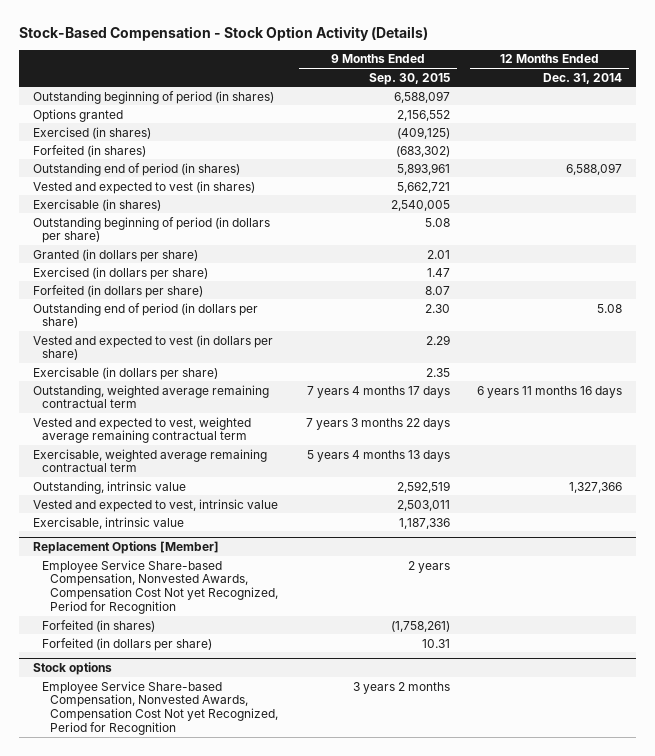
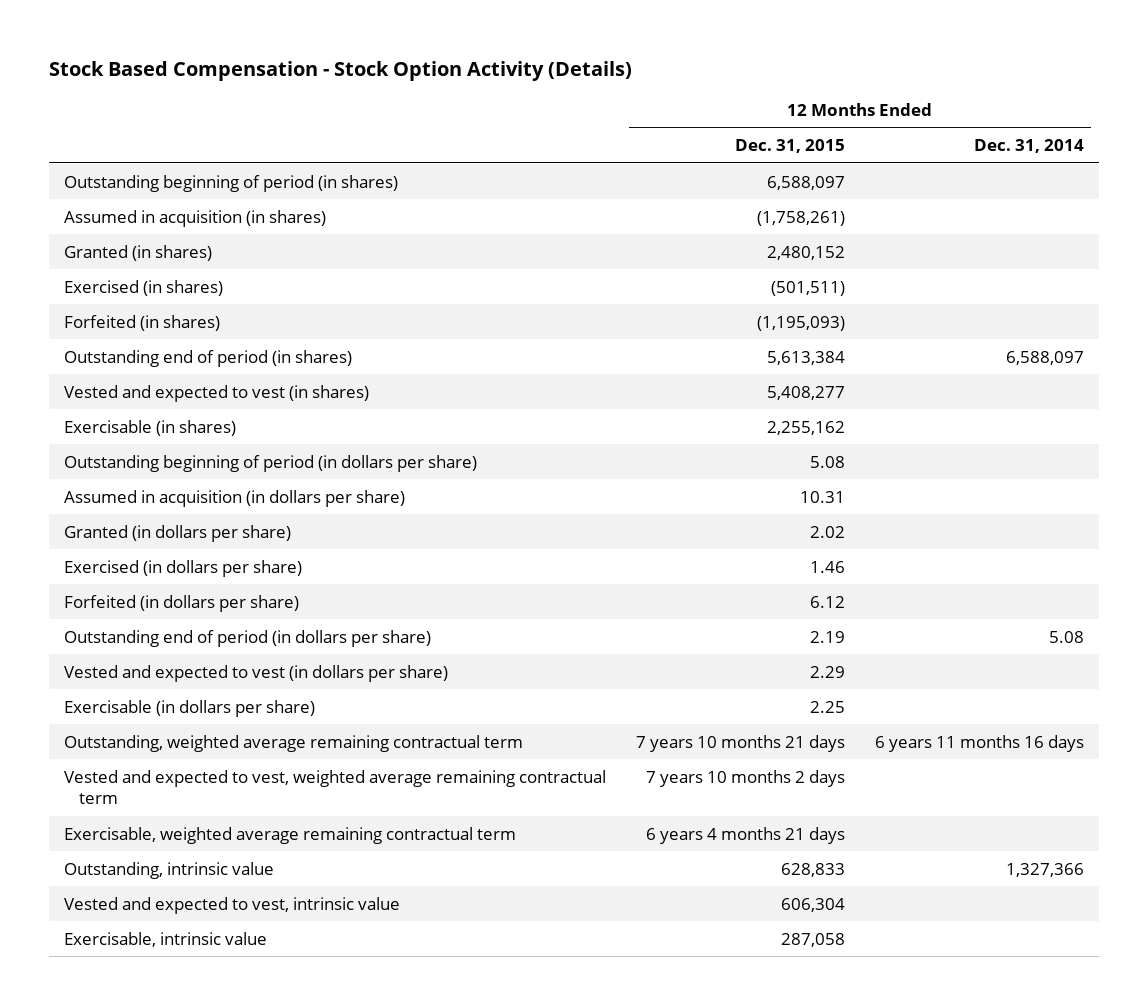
- Stock-Based Compensation - Stock Option Activity (Details)
+ Stock Based Compensation - Stock Option Activity (Details)
- | 9 Months Ended Sep. 30, 2015 | 12 Months Ended Dec. 31, 2014
+ | 12 Months Ended Dec. 31, 2015 | 12 Months Ended Dec. 31, 2014
- Options granted | 2,156,552 |
+ Assumed in acquisition (in shares) | (1,758,261) |
+ Granted (in shares) | 2,480,152 |
+ Assumed in acquisition (in dollars per share) | 10.31 |
- Replacement Options [Member]
- Employee Service Share-based Compensation, Nonvested Awards, Compensation Cost Not yet Recognized, Period for Recognition | 2 years |
- Forfeited (in shares) | (1,758,261) |
- Forfeited (in dollars per share) | 10.31 |
- Stock options
- Employee Service Share-based Compensation, Nonvested Awards, Compensation Cost Not yet Recognized, Period for Recognition | 3 years 2 months |

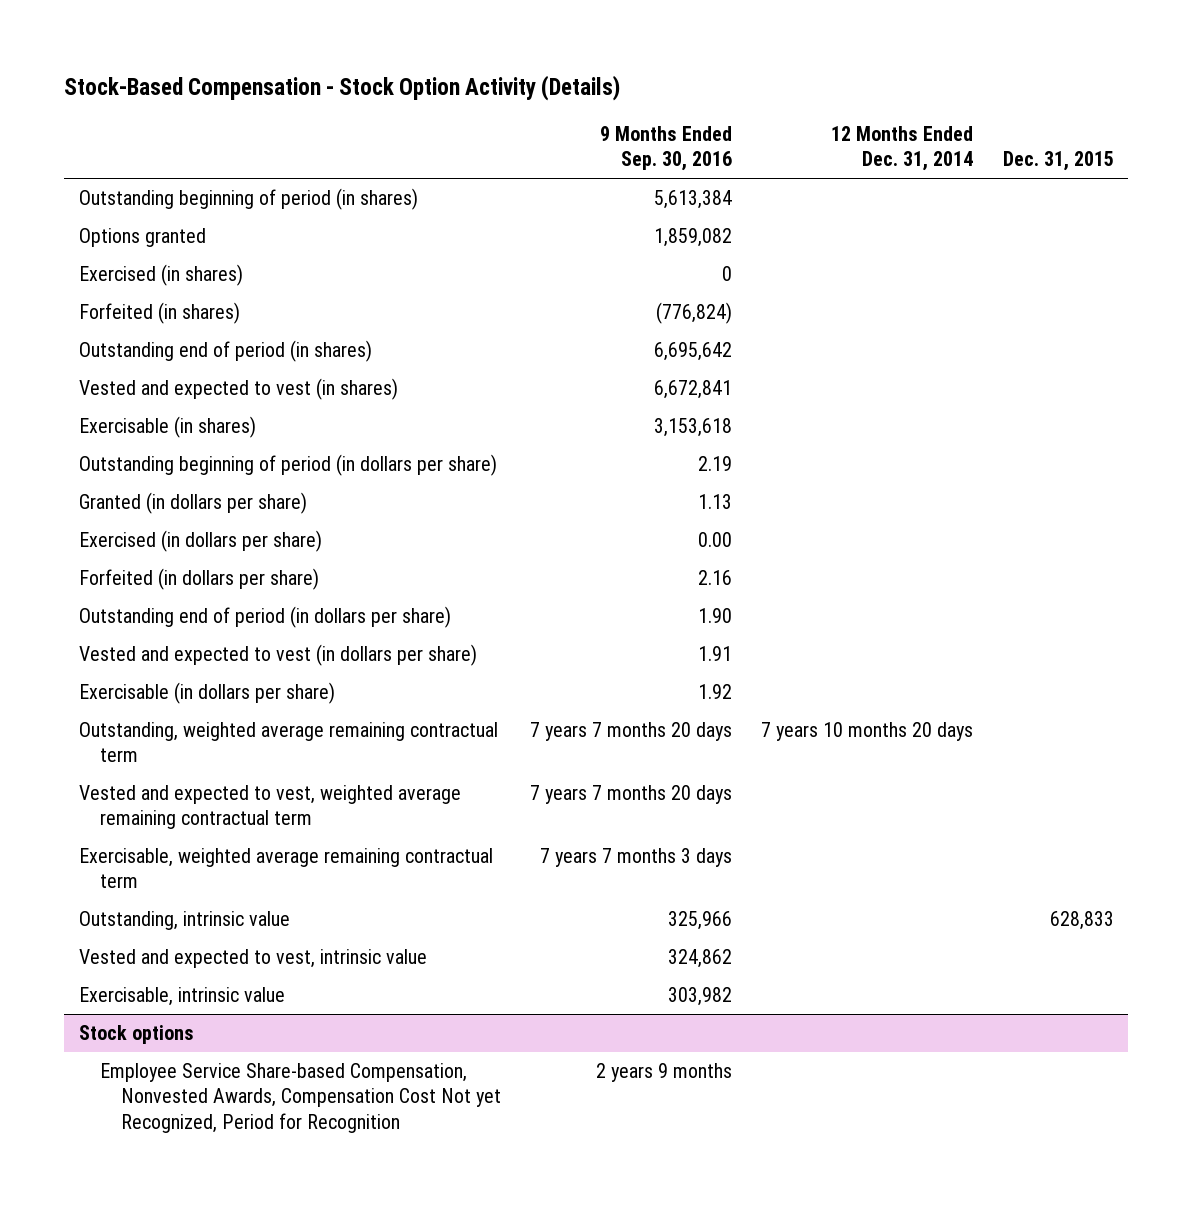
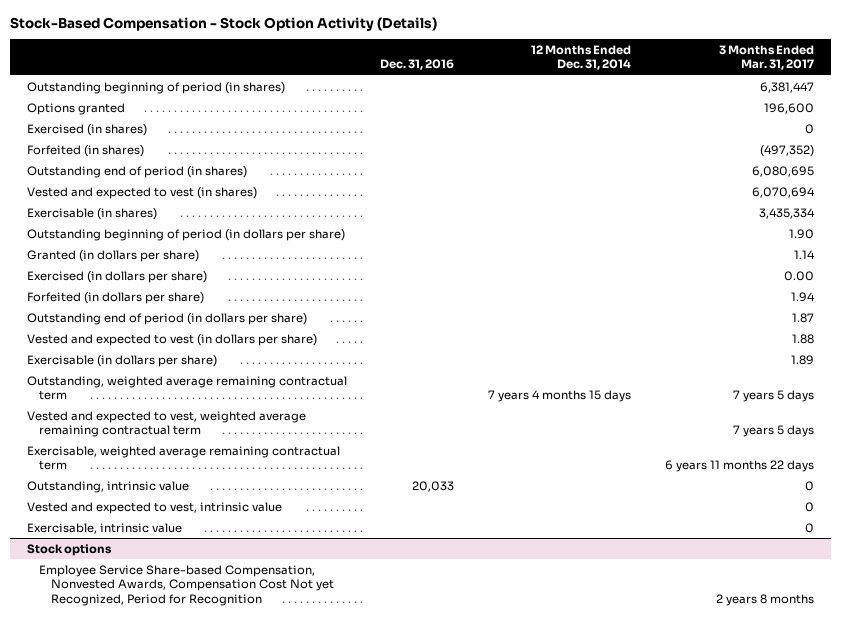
- | 9 Months Ended Sep. 30, 2016 | 12 Months Ended Dec. 31, 2014 | Dec. 31, 2015
+ | Dec. 31, 2016 | 12 Months Ended Dec. 31, 2014 | 3 Months Ended Mar. 31, 2017
- Outstanding, weighted average remaining contractual term | 7 years 7 months 20 days | 7 years 10 months 20 days |
+ Outstanding, weighted average remaining contractual term | | 7 years 4 months 15 days | 7 years 5 days

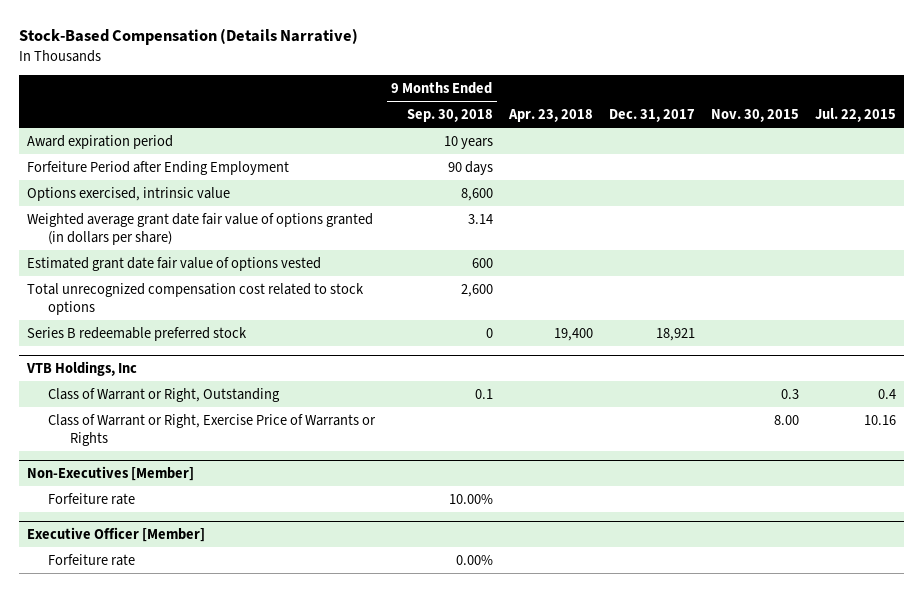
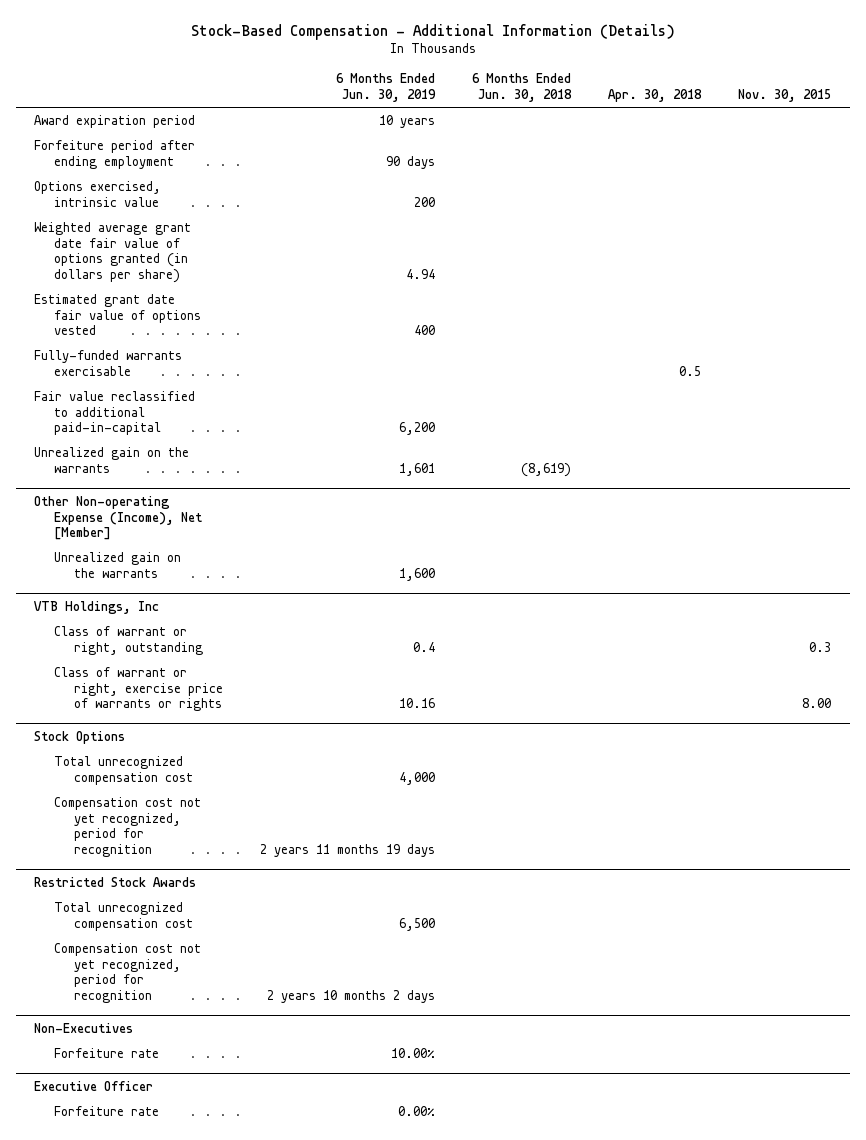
- Stock-Based Compensation (Details Narrative)
+ Stock-Based Compensation - Additional Information (Details)
- | 9 Months Ended Sep. 30, 2018 | Apr. 23, 2018 | Dec. 31, 2017 | Nov. 30, 2015 | Jul. 22, 2015
+ | 6 Months Ended Jun. 30, 2019 | 6 Months Ended Jun. 30, 2018 | Apr. 30, 2018 | Nov. 30, 2015
- Forfeiture Period after Ending Employment | 90 days | | | |
+ Forfeiture period after ending employment | 90 days | | |
- Total unrecognized compensation cost related to stock options | 2,600 | | | |
- Series B redeemable preferred stock | 0 | 19,400 | 18,921 | |
+ Fully-funded warrants exercisable | | | 0.5 |
+ Fair value reclassified to additional paid-in-capital | 6,200 | | |
+ Unrealized gain on the warrants | 1,601 | (8,619) | |
+ Other Non-operating Expense (Income), Net [Member]
+ Unrealized gain on the warrants | 1,600 | | |
@ VTB Holdings, Inc
- Class of Warrant or Right, Outstanding | 0.1 | | | 0.3 | 0.4
- Class of Warrant or Right, Exercise Price of Warrants or Rights | | | | 8.00 | 10.16
- Non-Executives [Member]
@ VTB Holdings, Inc
+ Class of warrant or right, outstanding | 0.4 | | | 0.3
+ Class of warrant or right, exercise price of warrants or rights | 10.16 | | | 8.00
+ Stock Options
+ Total unrecognized compensation cost | 4,000 | | |
+ Compensation cost not yet recognized, period for recognition | 2 years 11 months 19 days | | |
+ Restricted Stock Awards
+ Total unrecognized compensation cost | 6,500 | | |
+ Compensation cost not yet recognized, period for recognition | 2 years 10 months 2 days | | |
+ Non-Executives
- Executive Officer [Member]
+ Executive Officer

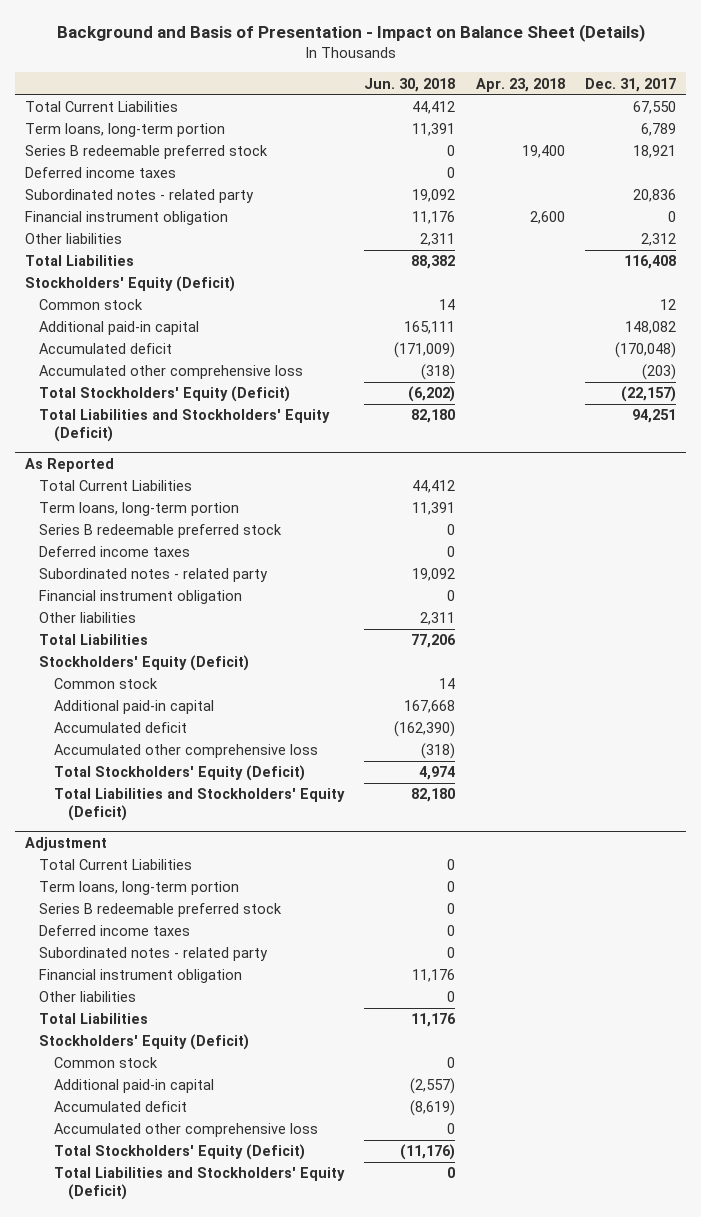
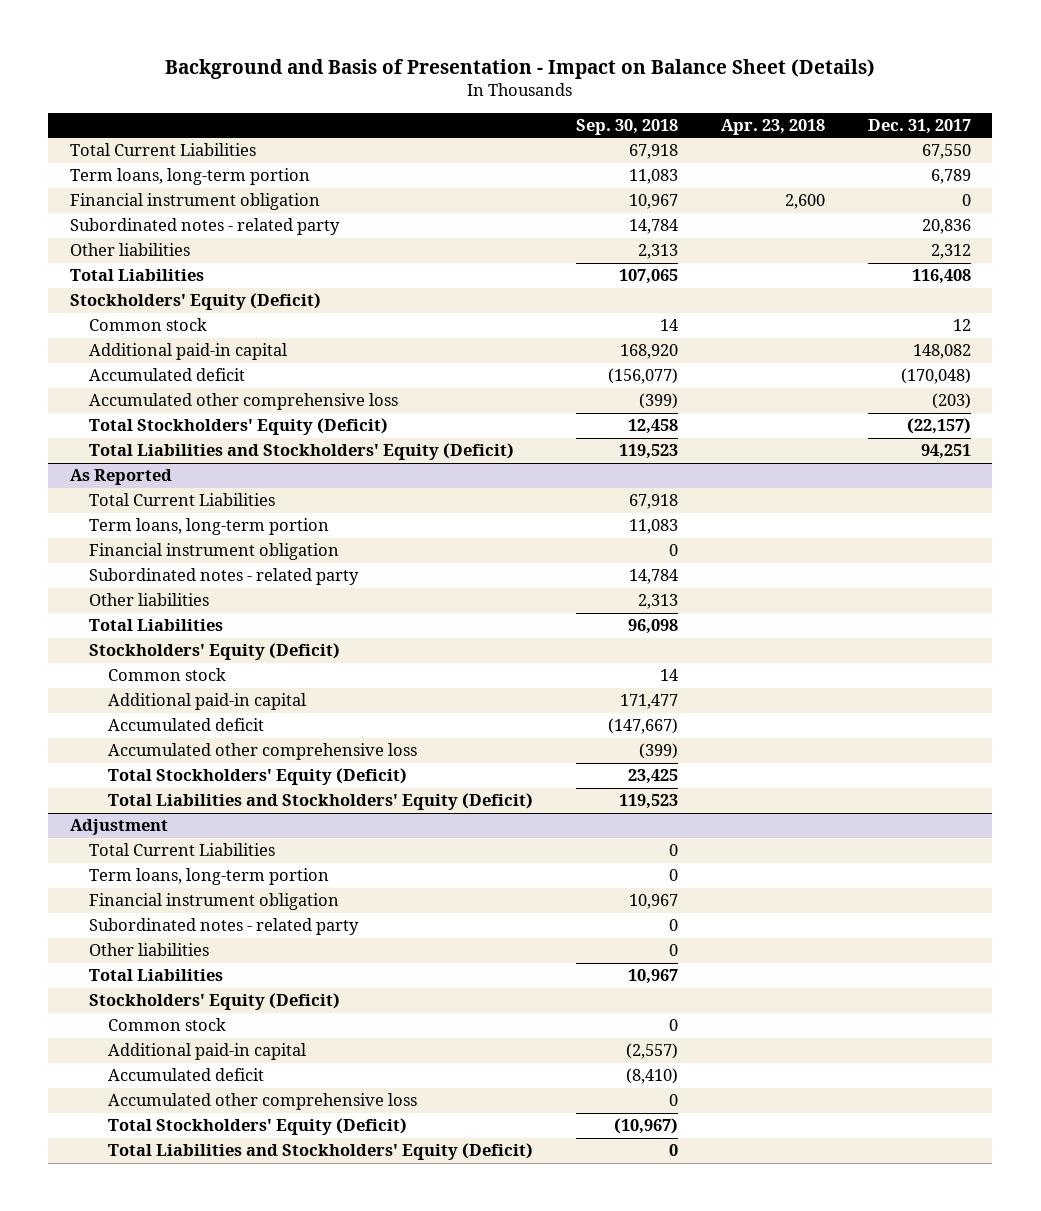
- | Jun. 30, 2018 | Apr. 23, 2018 | Dec. 31, 2017
+ | Sep. 30, 2018 | Apr. 23, 2018 | Dec. 31, 2017
- Series B redeemable preferred stock | 0 | 19,400 | 18,921
- Deferred income taxes | 0 | |
moved down: Subordinated notes - related party | 14,784 | | 20,836
@ As Reported
- Series B redeemable preferred stock | 0 | |
- Deferred income taxes | 0 | |
moved down: Subordinated notes - related party | 14,784 | |
@ Adjustment
- Series B redeemable preferred stock | 0 | |
- Deferred income taxes | 0 | |
moved down: Subordinated notes - related party | 0 | |

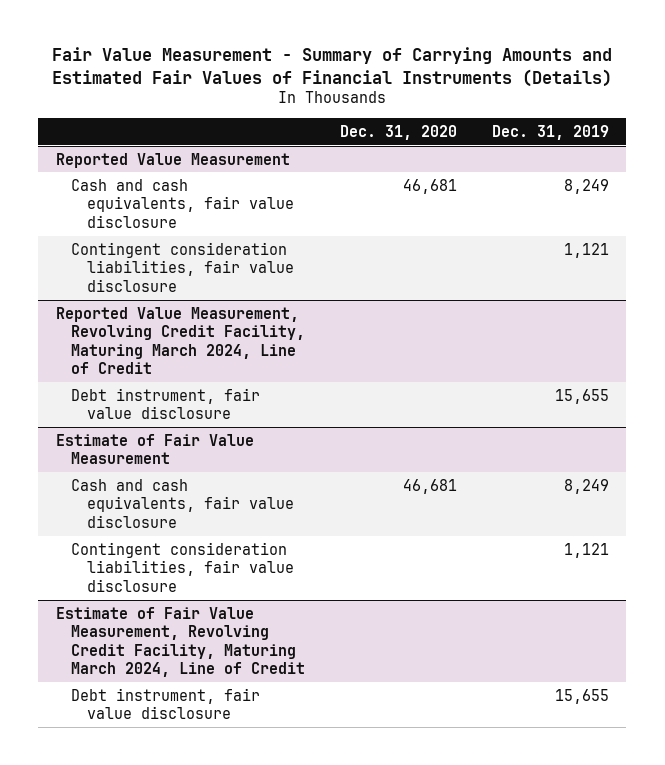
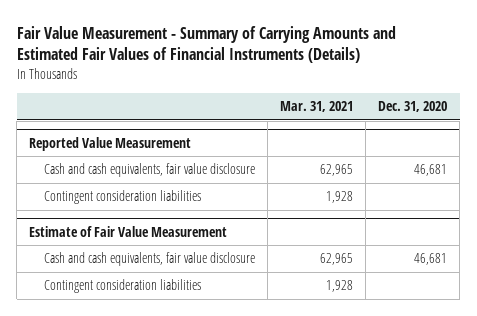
- | Dec. 31, 2020 | Dec. 31, 2019
+ | Mar. 31, 2021 | Dec. 31, 2020
@ Reported Value Measurement
- Contingent consideration liabilities, fair value disclosure | | 1,121
- Reported Value Measurement, Revolving Credit Facility, Maturing March 2024, Line of Credit
- Debt instrument, fair value disclosure | | 15,655
@ Reported Value Measurement
+ Contingent consideration liabilities | 1,928 |
@ Estimate of Fair Value Measurement
- Contingent consideration liabilities, fair value disclosure | | 1,121
- Estimate of Fair Value Measurement, Revolving Credit Facility, Maturing March 2024, Line of Credit
- Debt instrument, fair value disclosure | | 15,655
@ Estimate of Fair Value Measurement
+ Contingent consideration liabilities | 1,928 |

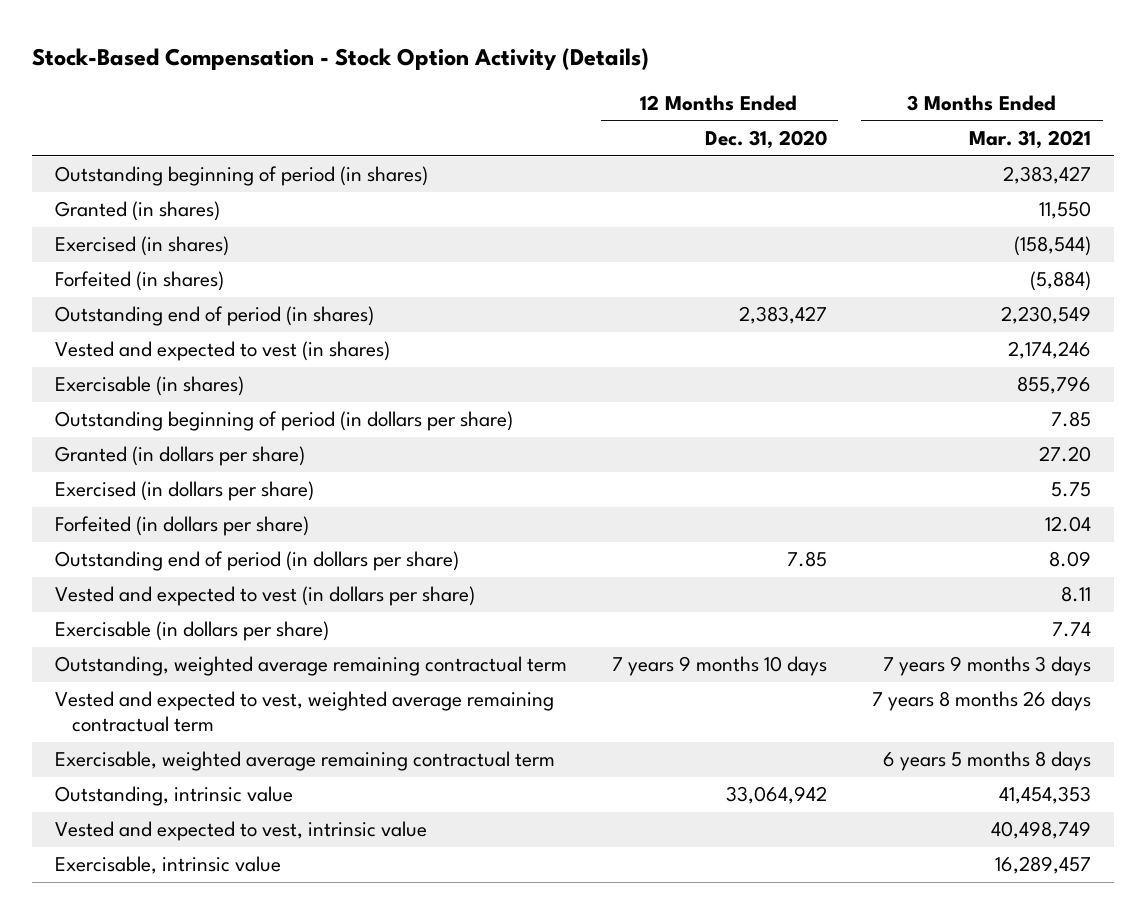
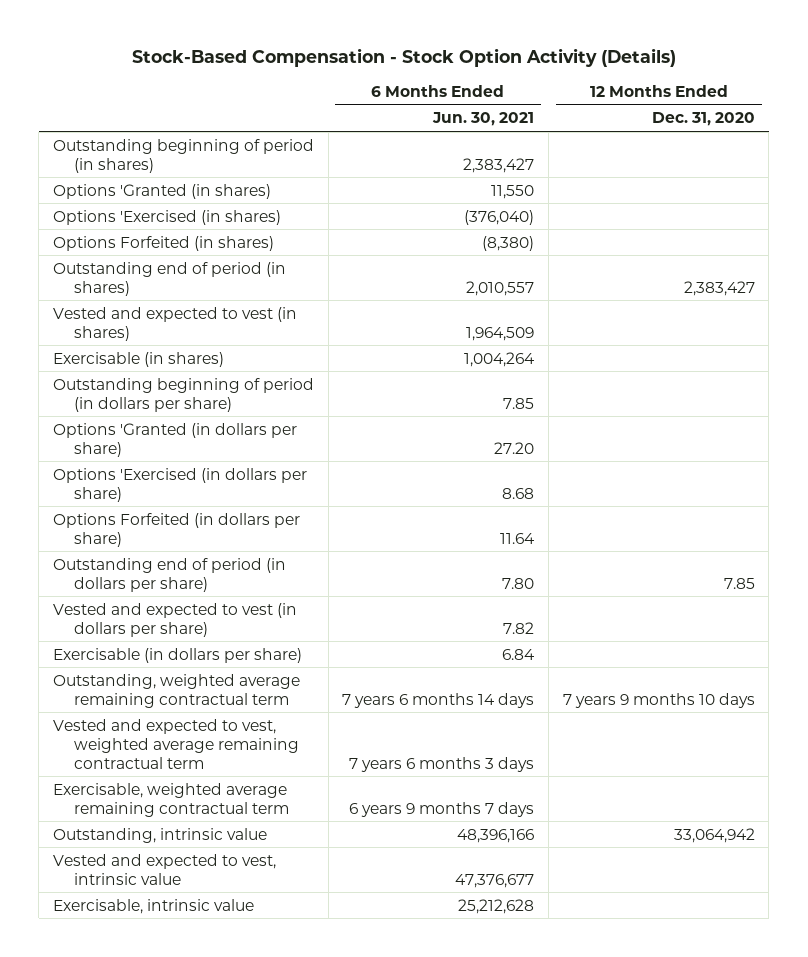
- | 12 Months Ended Dec. 31, 2020 | 3 Months Ended Mar. 31, 2021
+ | 6 Months Ended Jun. 30, 2021 | 12 Months Ended Dec. 31, 2020
- Granted (in shares) | | 11,550
- Exercised (in shares) | | (158,544)
- Forfeited (in shares) | | (5,884)
+ Options 'Granted (in shares) | 11,550 |
+ Options 'Exercised (in shares) | (376,040) |
+ Options Forfeited (in shares) | (8,380) |
- Granted (in dollars per share) | | 27.20
- Exercised (in dollars per share) | | 5.75
- Forfeited (in dollars per share) | | 12.04
+ Options 'Granted (in dollars per share) | 27.20 |
+ Options 'Exercised (in dollars per share) | 8.68 |
+ Options Forfeited (in dollars per share) | 11.64 |

